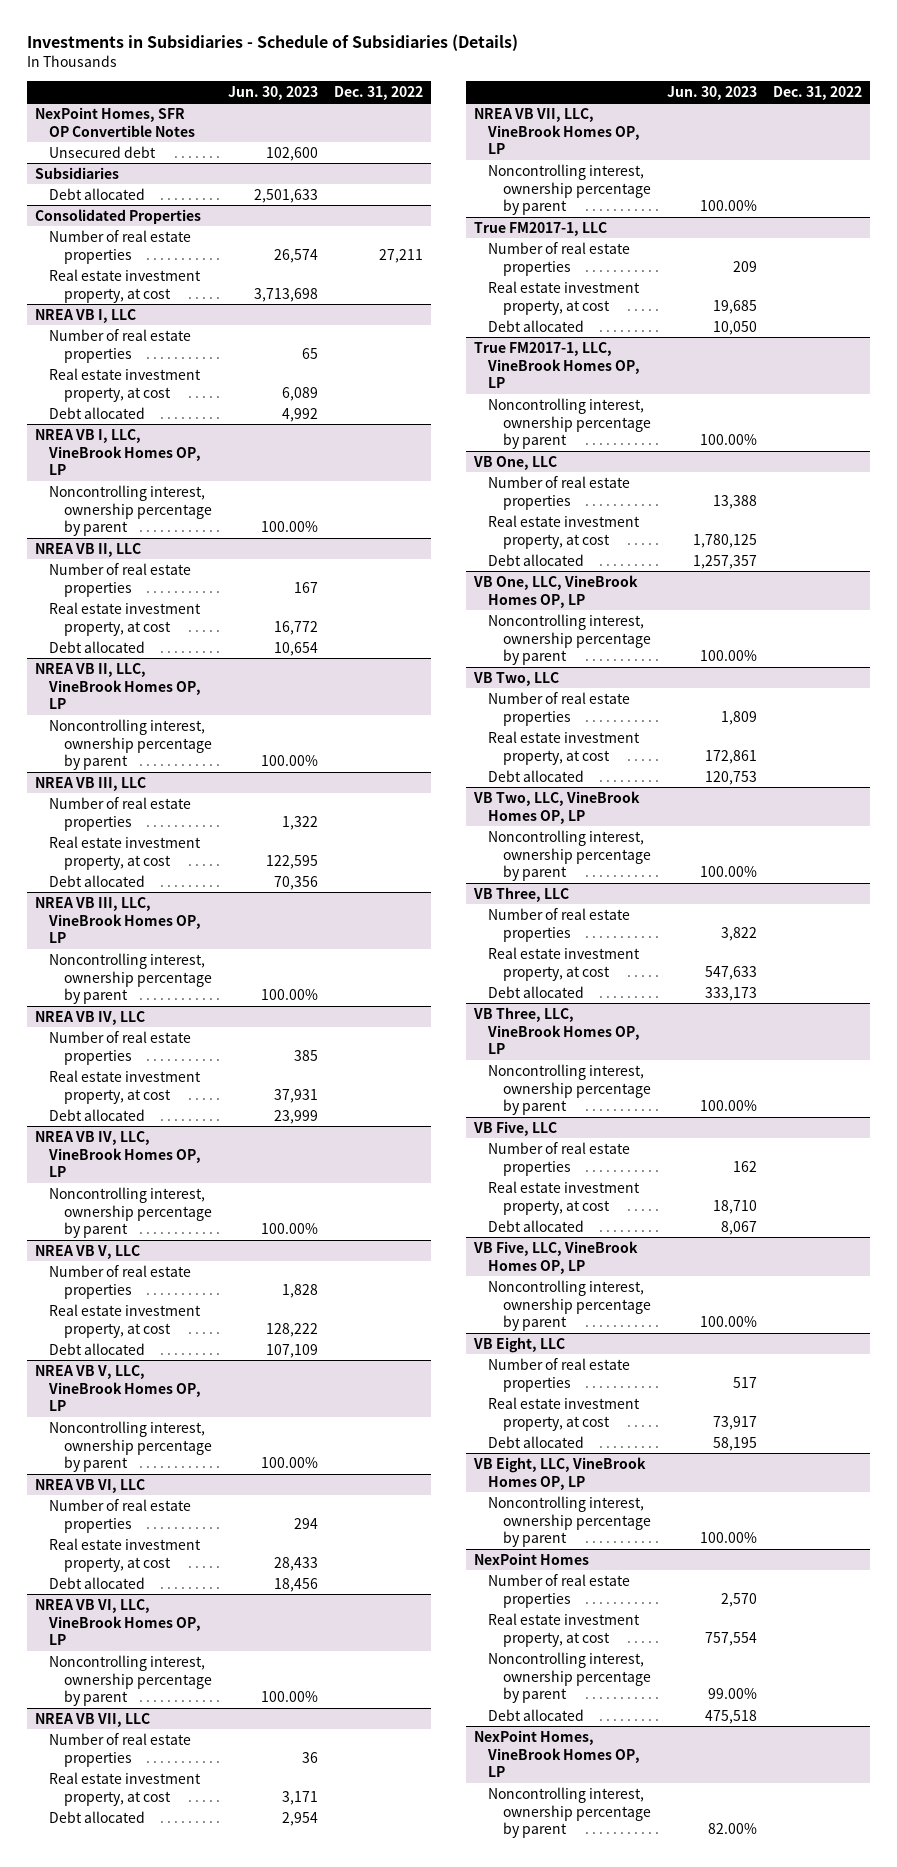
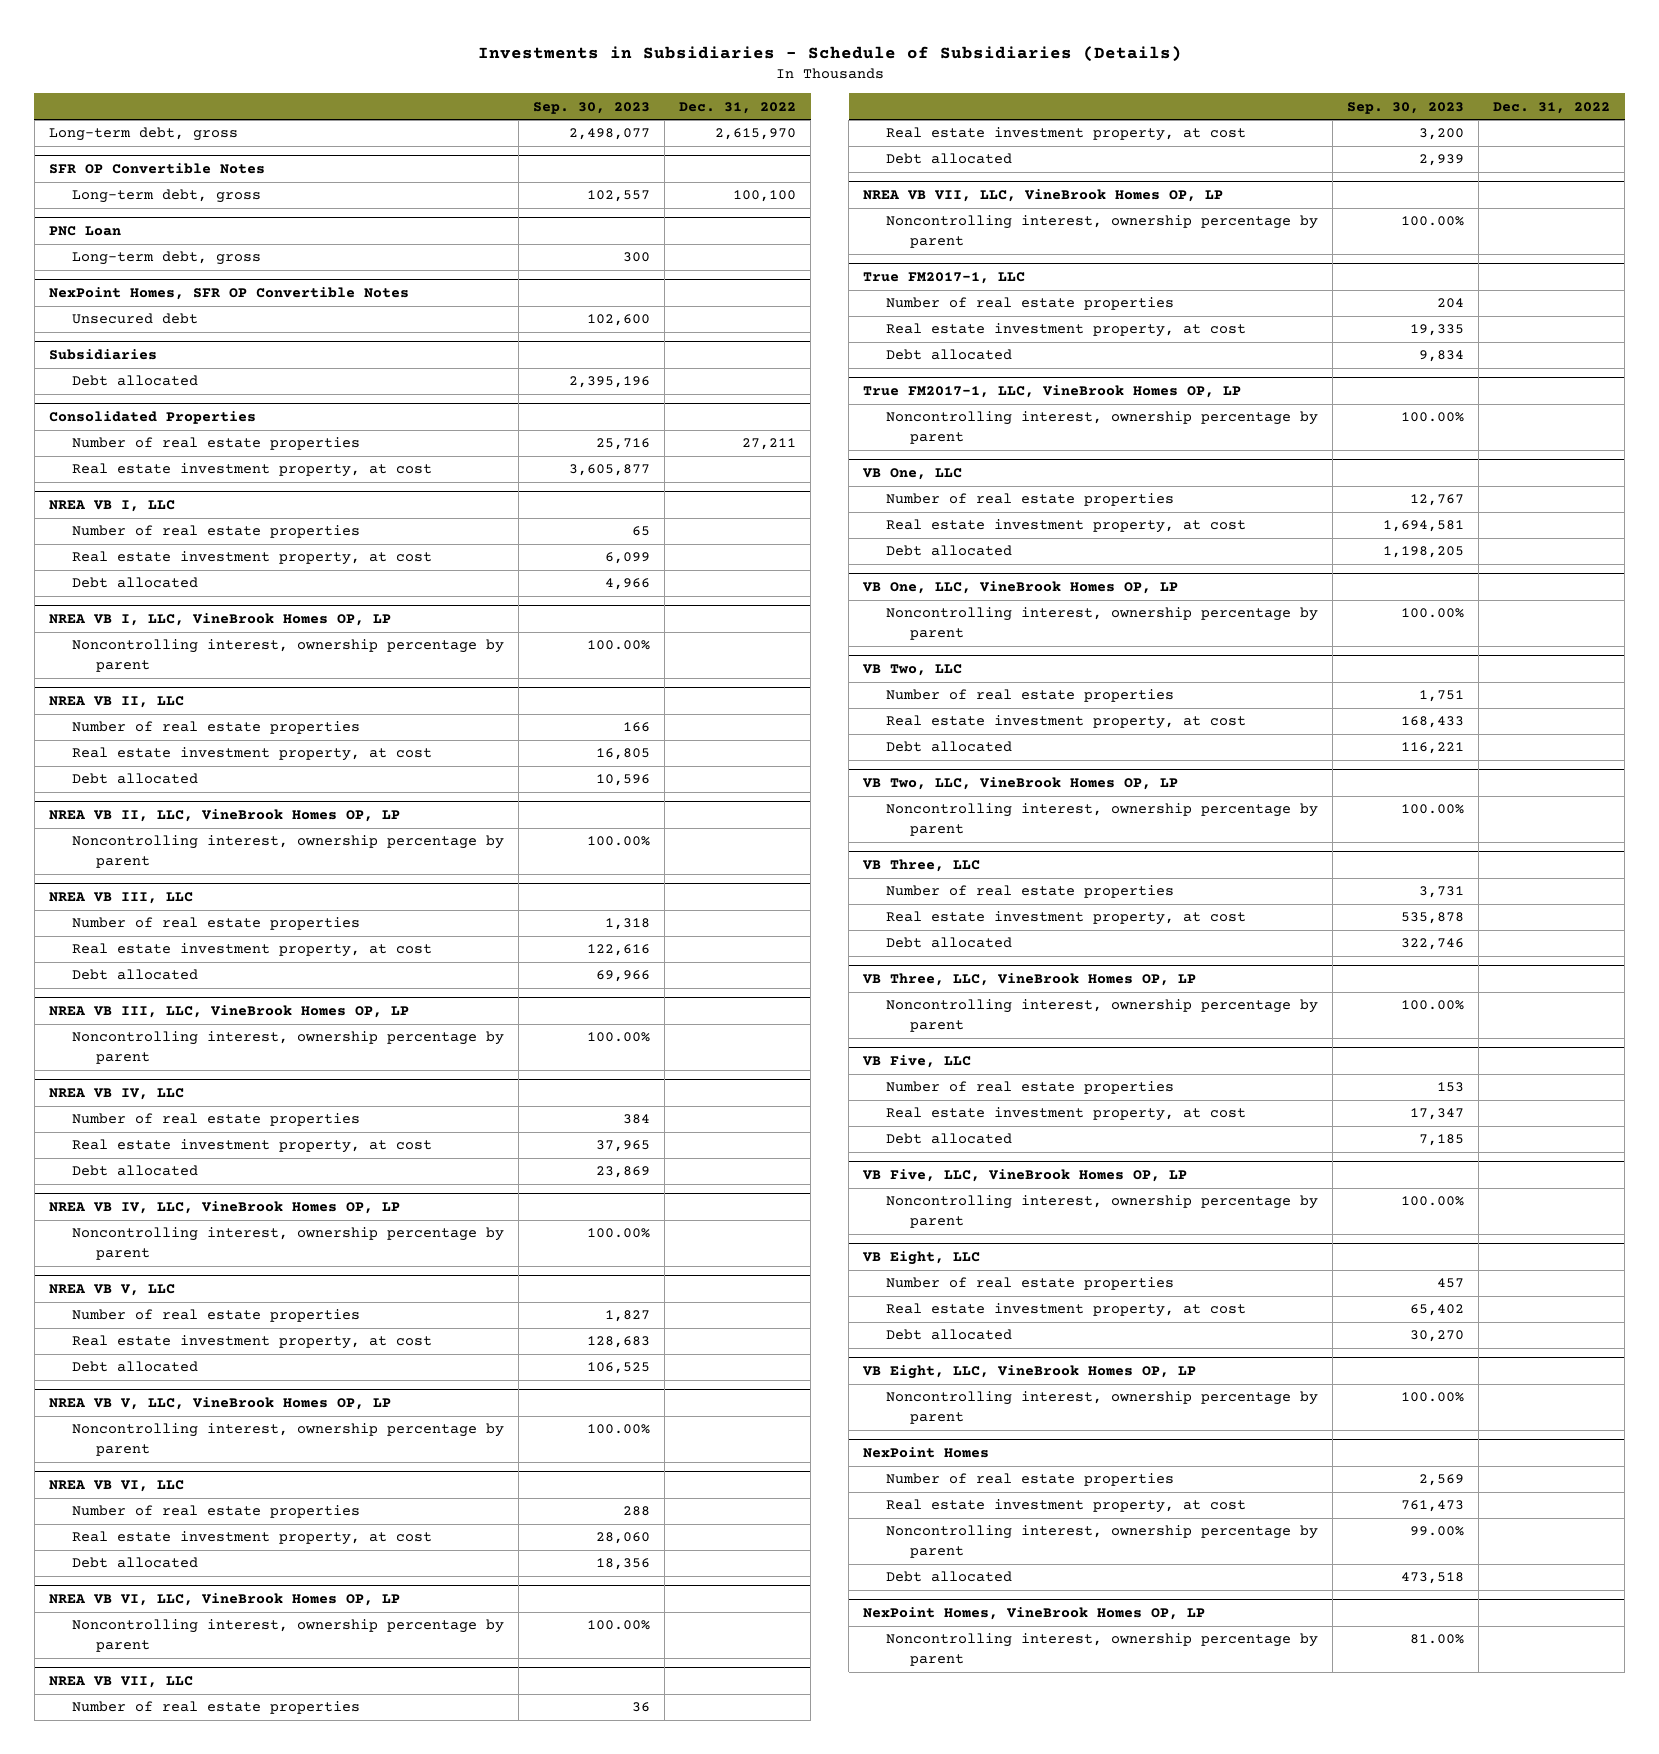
- | Jun. 30, 2023 | Dec. 31, 2022
+ | Sep. 30, 2023 | Dec. 31, 2022
+ Long-term debt, gross | 2,498,077 | 2,615,970
+ SFR OP Convertible Notes
+ Long-term debt, gross | 102,557 | 100,100
+ PNC Loan
+ Long-term debt, gross | 300 |

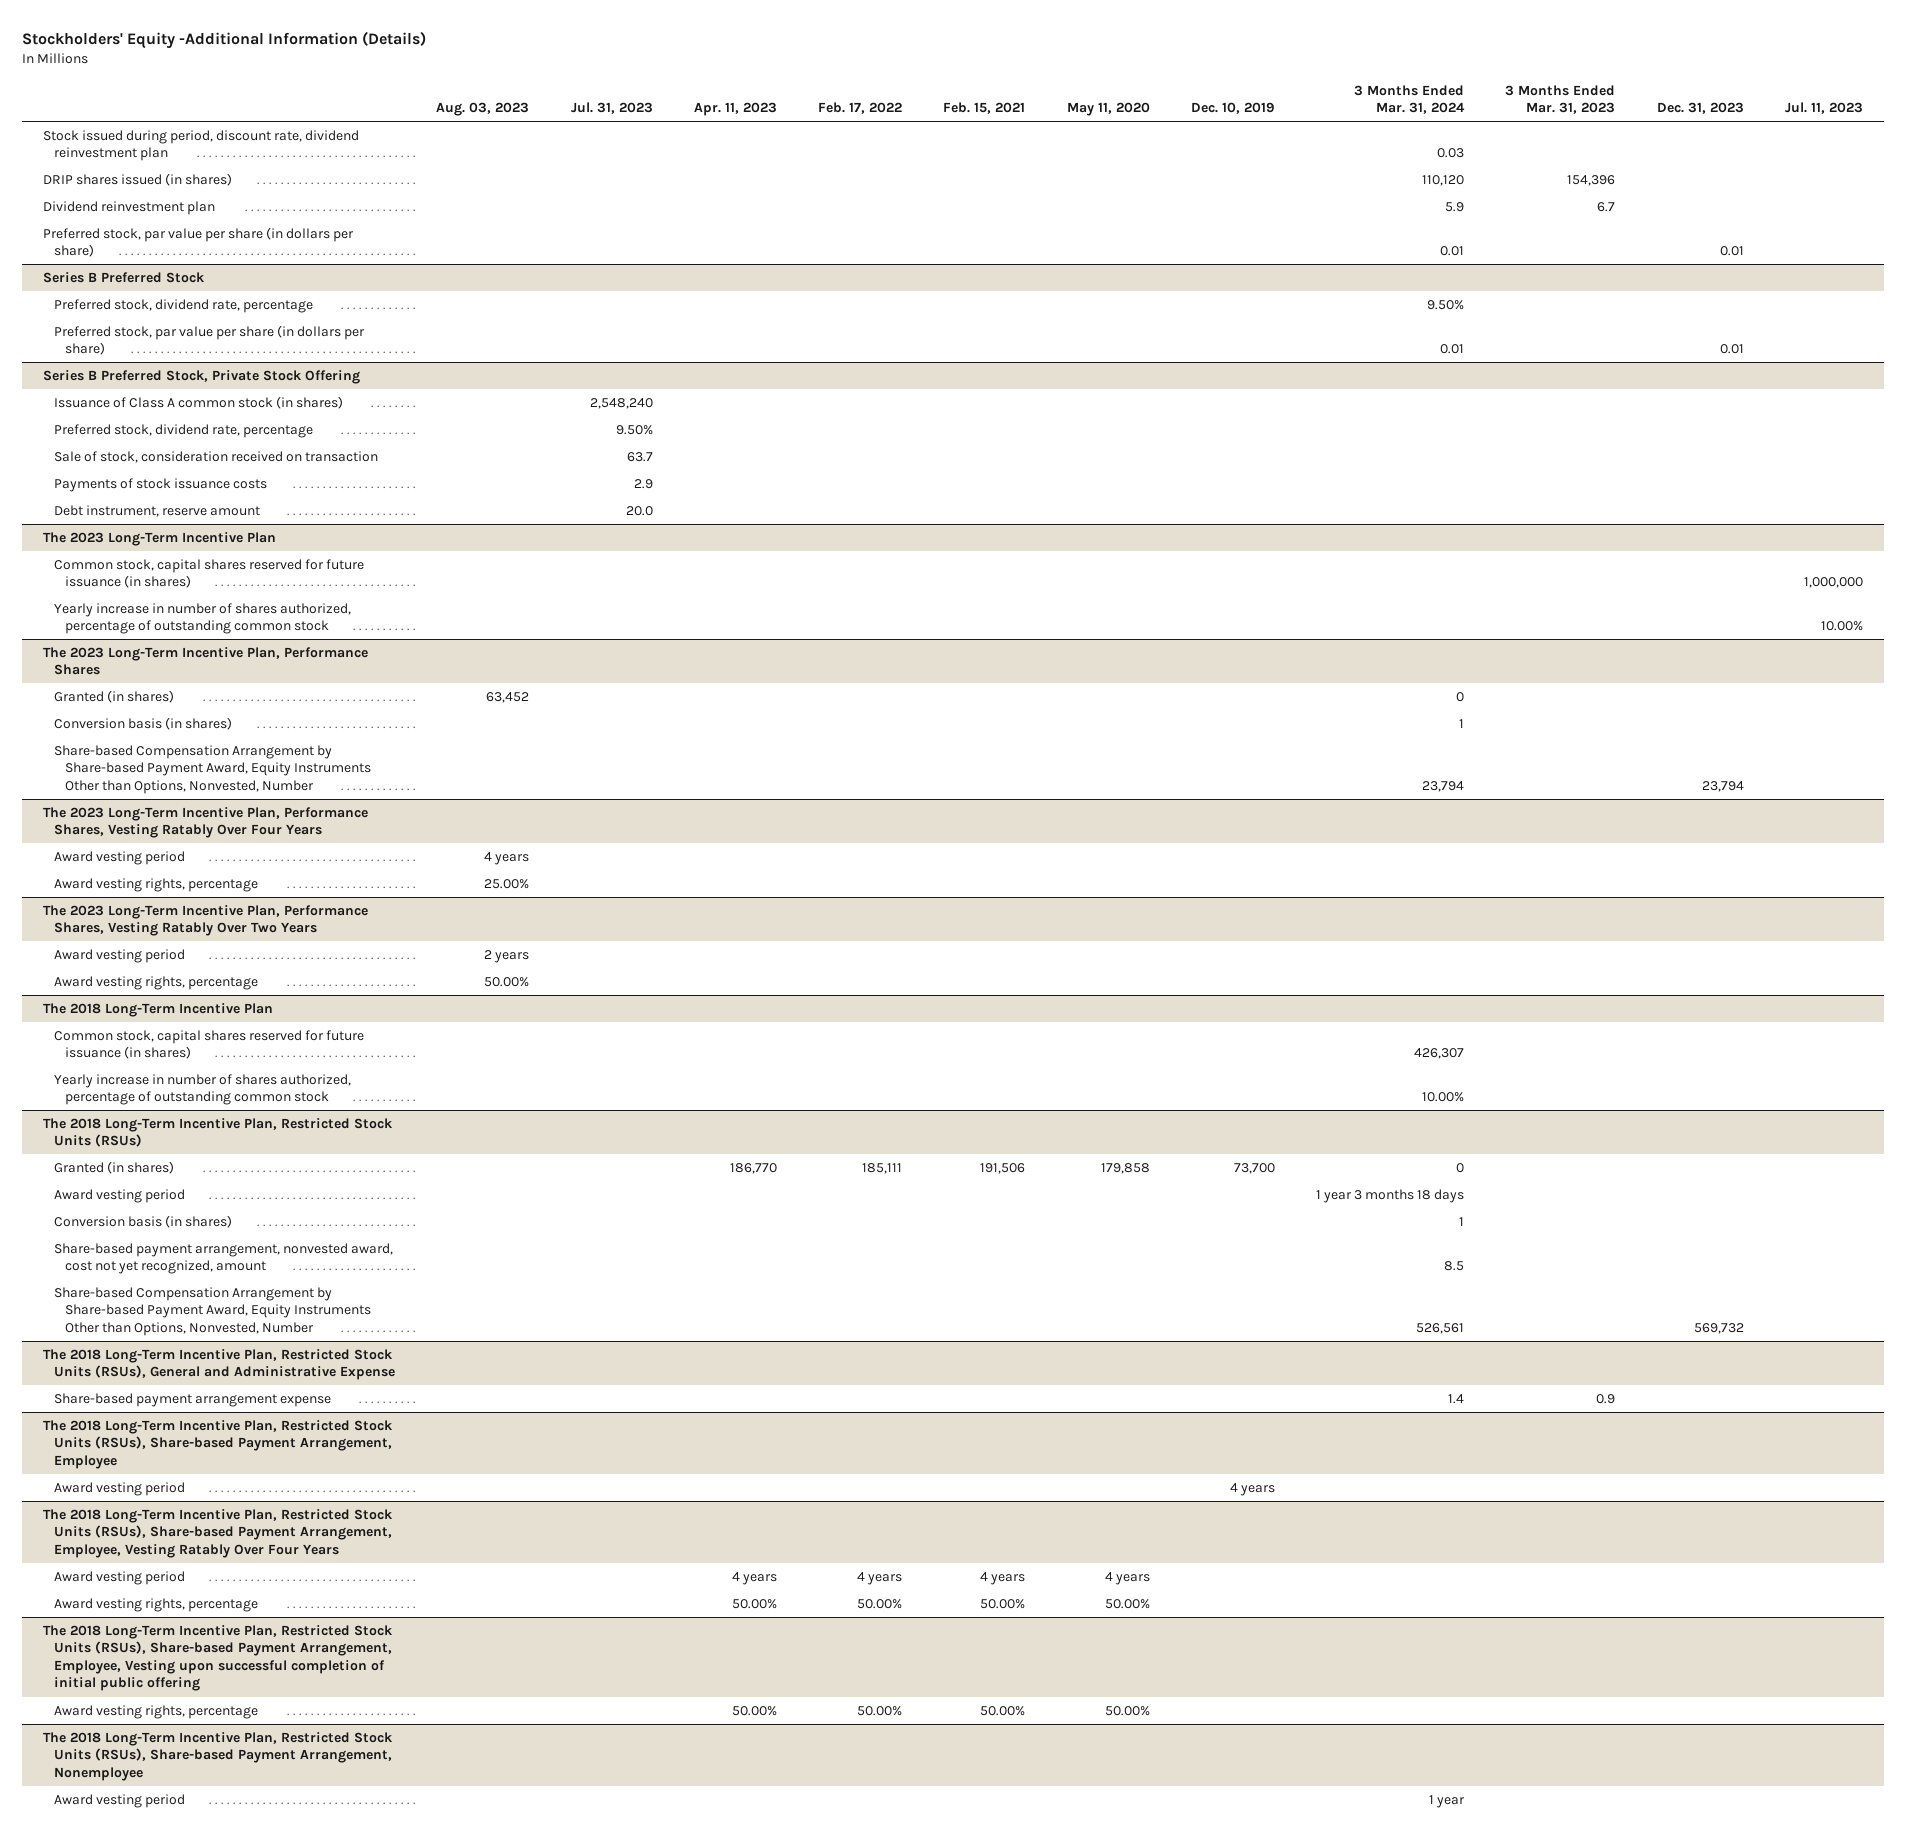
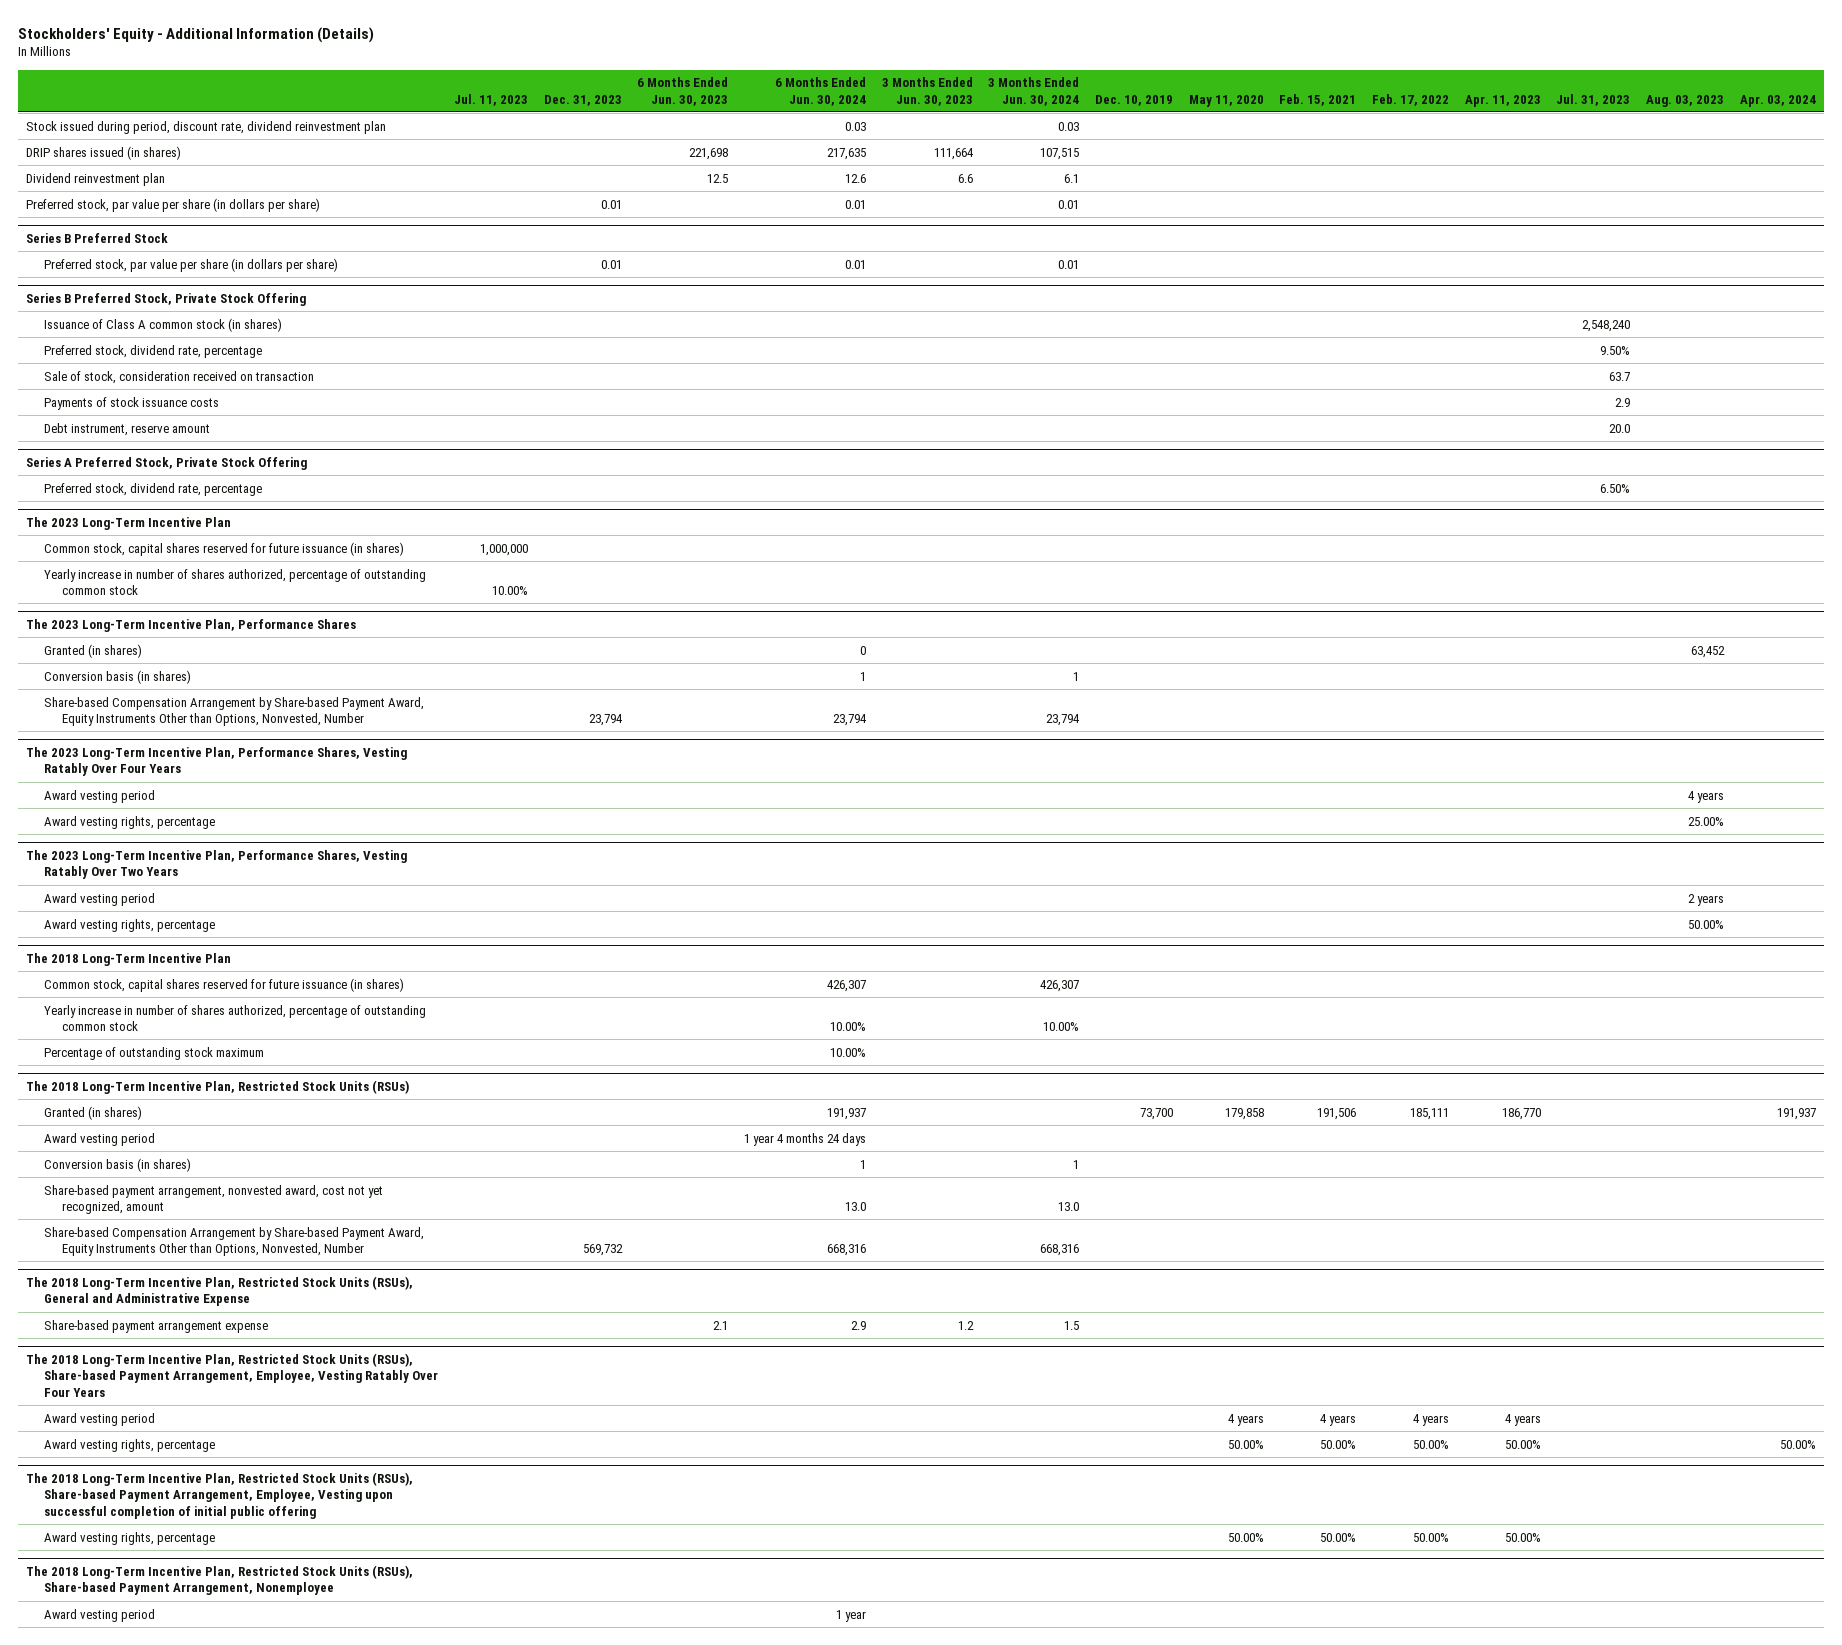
- Stockholders' Equity -Additional Information (Details)
+ Stockholders' Equity - Additional Information (Details)
- | Aug. 03, 2023 | Jul. 31, 2023 | Apr. 11, 2023 | Feb. 17, 2022 | Feb. 15, 2021 | May 11, 2020 | Dec. 10, 2019 | 3 Months Ended Mar. 31, 2024 | 3 Months Ended Mar. 31, 2023 | Dec. 31, 2023 | Jul. 11, 2023
+ | Jul. 11, 2023 | Dec. 31, 2023 | 6 Months Ended Jun. 30, 2023 | 6 Months Ended Jun. 30, 2024 | 3 Months Ended Jun. 30, 2023 | 3 Months Ended Jun. 30, 2024 | Dec. 10, 2019 | May 11, 2020 | Feb. 15, 2021 | Feb. 17, 2022 | Apr. 11, 2023 | Jul. 31, 2023 | Aug. 03, 2023 | Apr. 03, 2024
@ Series B Preferred Stock
- Preferred stock, dividend rate, percentage | | | | | | | | 9.50% | | |
+ Series A Preferred Stock, Private Stock Offering
+ Preferred stock, dividend rate, percentage | | | | | | | | | | | | 6.50% | |
@ The 2018 Long-Term Incentive Plan
+ Percentage of outstanding stock maximum | | | | 10.00% | | | | | | | | | |
- The 2018 Long-Term Incentive Plan, Restricted Stock Units (RSUs), Share-based Payment Arrangement, Employee
- Award vesting period | | | | | | | 4 years | | | |

